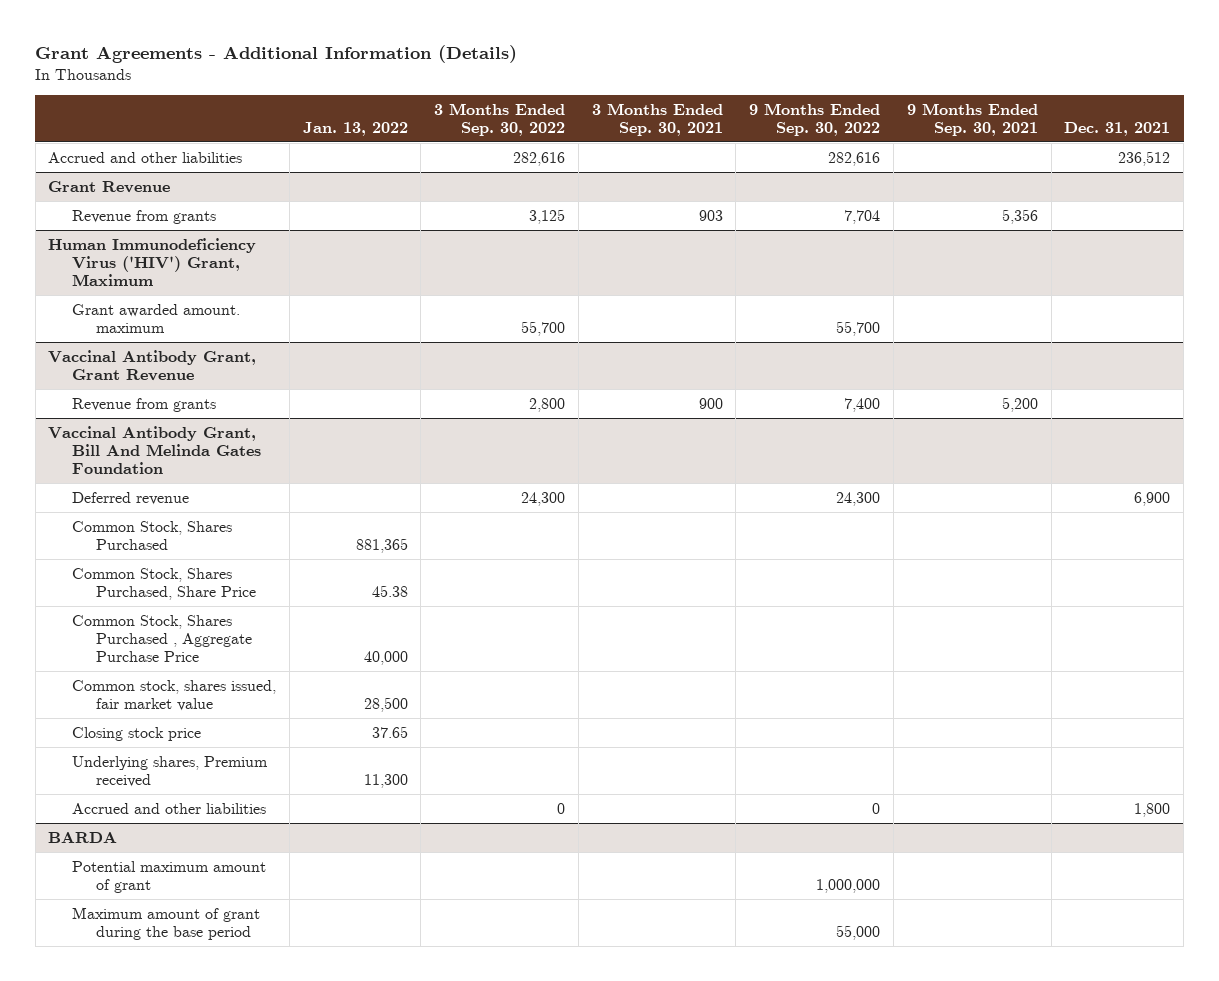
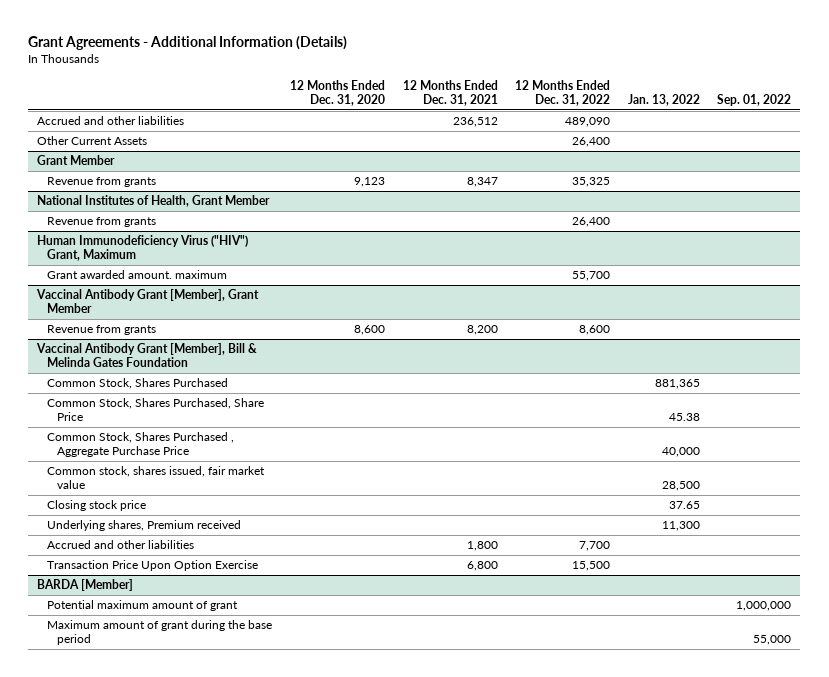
- | Jan. 13, 2022 | 3 Months Ended Sep. 30, 2022 | 3 Months Ended Sep. 30, 2021 | 9 Months Ended Sep. 30, 2022 | 9 Months Ended Sep. 30, 2021 | Dec. 31, 2021
+ | 12 Months Ended Dec. 31, 2020 | 12 Months Ended Dec. 31, 2021 | 12 Months Ended Dec. 31, 2022 | Jan. 13, 2022 | Sep. 01, 2022
- Grant Revenue
+ Other Current Assets | | | 26,400 | |
+ Grant Member
- Human Immunodeficiency Virus ('HIV') Grant, Maximum
+ National Institutes of Health, Grant Member
+ Revenue from grants | | | 26,400 | |
+ Human Immunodeficiency Virus ("HIV") Grant, Maximum
- Vaccinal Antibody Grant, Grant Revenue
+ Vaccinal Antibody Grant [Member], Grant Member
- Vaccinal Antibody Grant, Bill And Melinda Gates Foundation
- Deferred revenue | | 24,300 | | 24,300 | | 6,900
+ Vaccinal Antibody Grant [Member], Bill & Melinda Gates Foundation
- BARDA
+ Transaction Price Upon Option Exercise | | 6,800 | 15,500 | |
+ BARDA [Member]

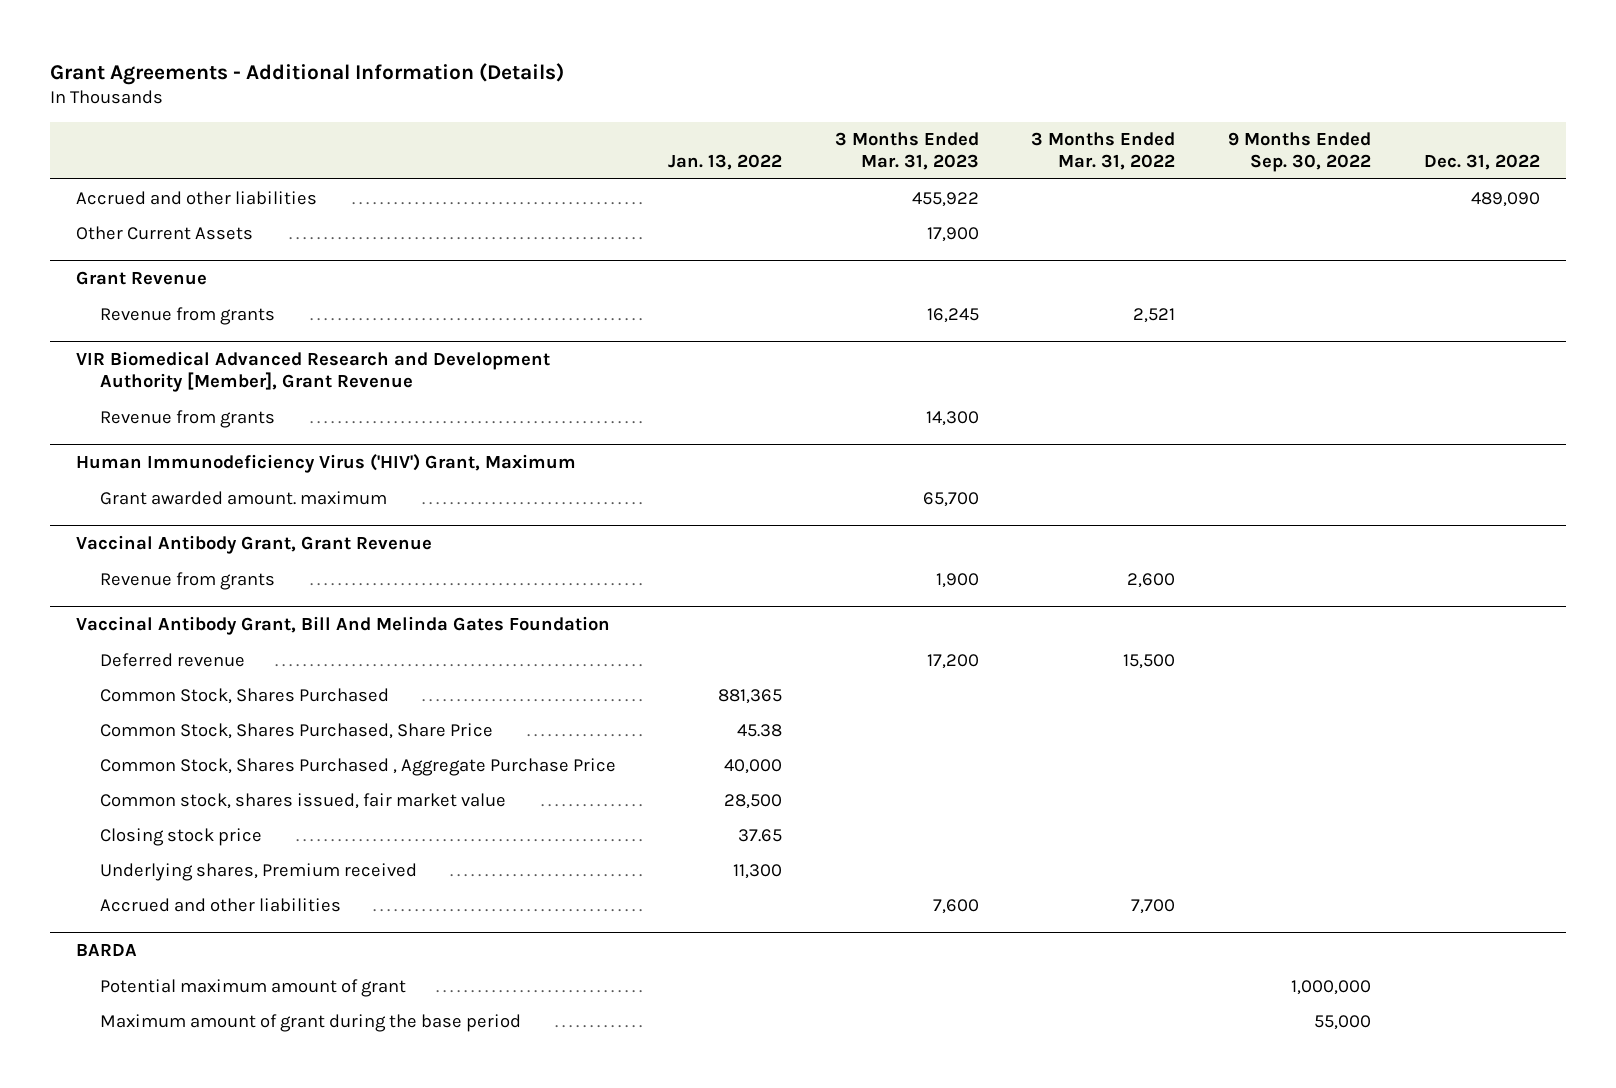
- | 12 Months Ended Dec. 31, 2020 | 12 Months Ended Dec. 31, 2021 | 12 Months Ended Dec. 31, 2022 | Jan. 13, 2022 | Sep. 01, 2022
+ | Jan. 13, 2022 | 3 Months Ended Mar. 31, 2023 | 3 Months Ended Mar. 31, 2022 | 9 Months Ended Sep. 30, 2022 | Dec. 31, 2022
- Grant Member
+ Grant Revenue
- National Institutes of Health, Grant Member
- Revenue from grants | | | 26,400 | |
- Human Immunodeficiency Virus ("HIV") Grant, Maximum
+ VIR Biomedical Advanced Research and Development Authority [Member], Grant Revenue
+ Revenue from grants | | 14,300 | | |
+ Human Immunodeficiency Virus ('HIV') Grant, Maximum
- Vaccinal Antibody Grant [Member], Grant Member
+ Vaccinal Antibody Grant, Grant Revenue
- Vaccinal Antibody Grant [Member], Bill & Melinda Gates Foundation
+ Vaccinal Antibody Grant, Bill And Melinda Gates Foundation
+ Deferred revenue | | 17,200 | 15,500 | |
- Transaction Price Upon Option Exercise | | 6,800 | 15,500 | |
- BARDA [Member]
+ BARDA

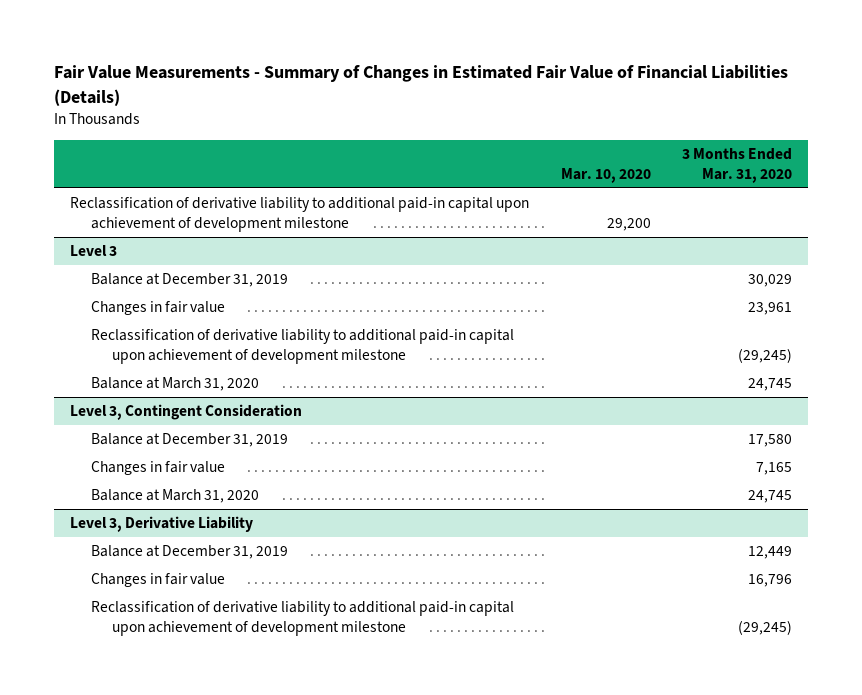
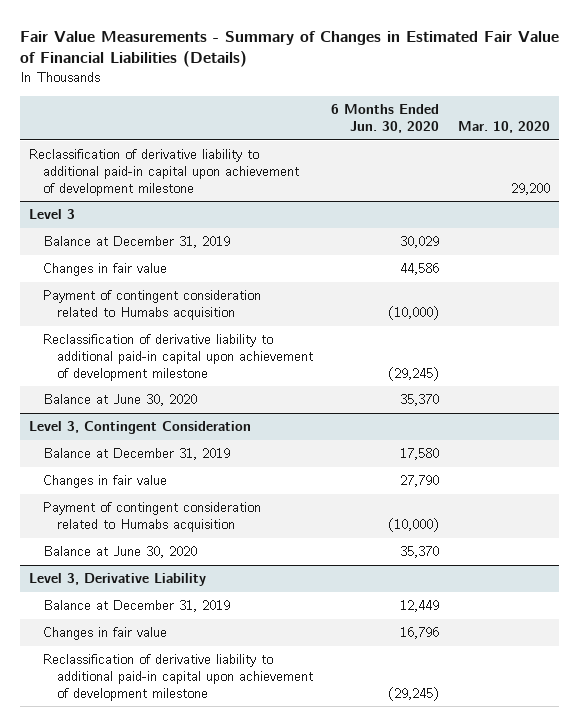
- | Mar. 10, 2020 | 3 Months Ended Mar. 31, 2020
+ | 6 Months Ended Jun. 30, 2020 | Mar. 10, 2020
@ Level 3
+ Payment of contingent consideration related to Humabs acquisition | (10,000) |
- Balance at March 31, 2020 | | 24,745
+ Balance at June 30, 2020 | 35,370 |
@ Level 3, Contingent Consideration
- Balance at March 31, 2020 | | 24,745
+ Payment of contingent consideration related to Humabs acquisition | (10,000) |
+ Balance at June 30, 2020 | 35,370 |

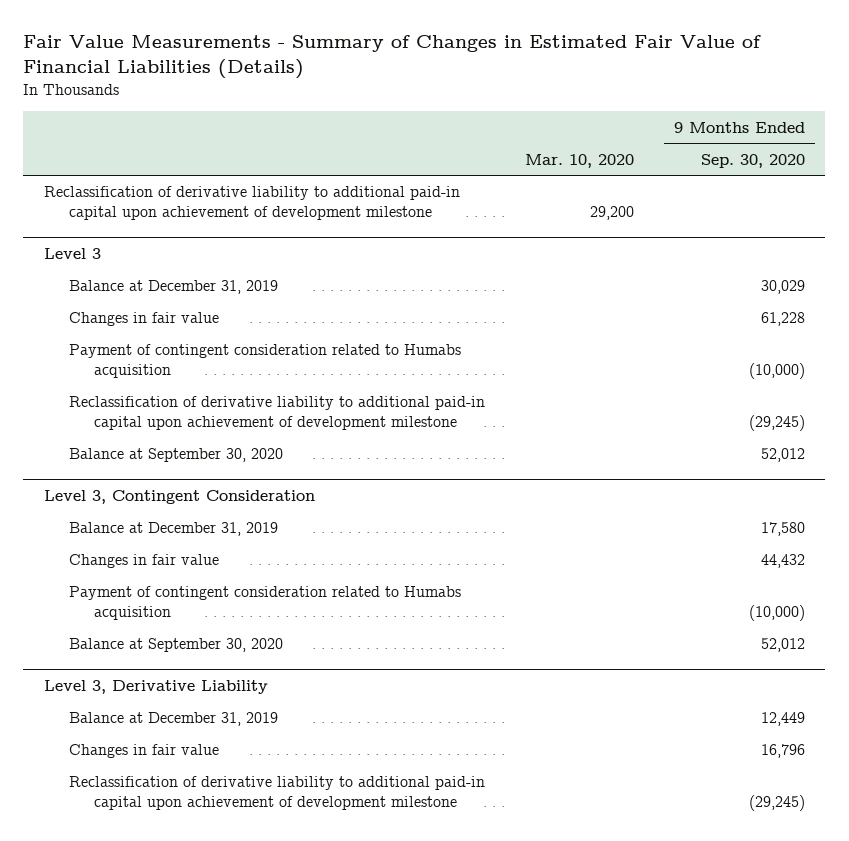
- | 6 Months Ended Jun. 30, 2020 | Mar. 10, 2020
+ | Mar. 10, 2020 | 9 Months Ended Sep. 30, 2020
@ Level 3
- Balance at June 30, 2020 | 35,370 |
+ Balance at September 30, 2020 | | 52,012
@ Level 3, Contingent Consideration
- Balance at June 30, 2020 | 35,370 |
+ Balance at September 30, 2020 | | 52,012

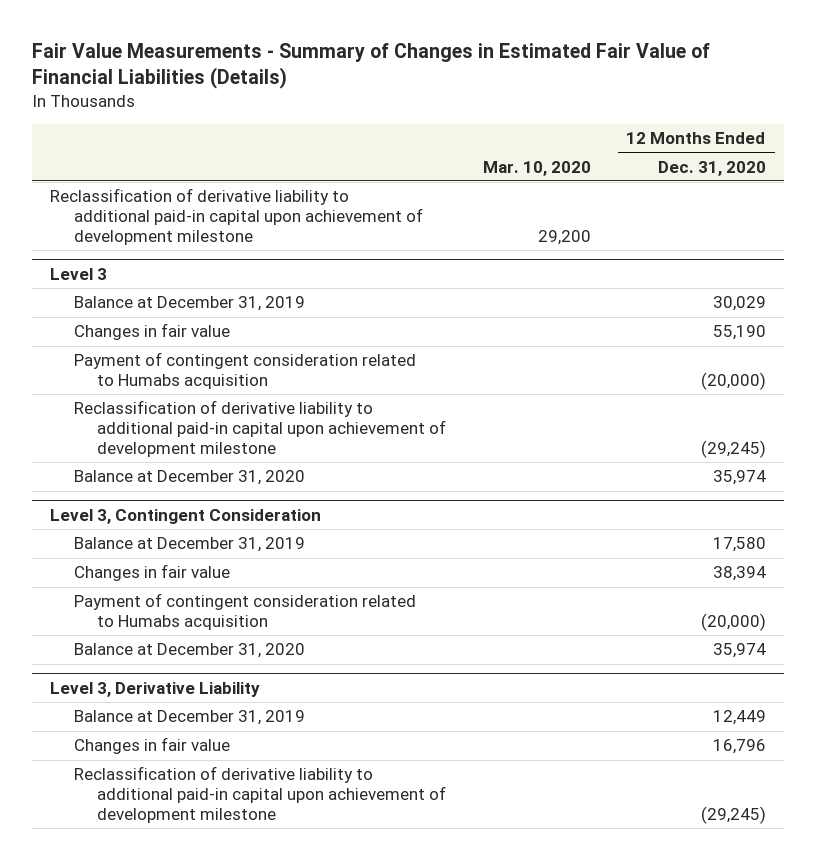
- | Mar. 10, 2020 | 9 Months Ended Sep. 30, 2020
+ | Mar. 10, 2020 | 12 Months Ended Dec. 31, 2020
@ Level 3
- Balance at September 30, 2020 | | 52,012
+ Balance at December 31, 2020 | | 35,974
@ Level 3, Contingent Consideration
- Balance at September 30, 2020 | | 52,012
+ Balance at December 31, 2020 | | 35,974

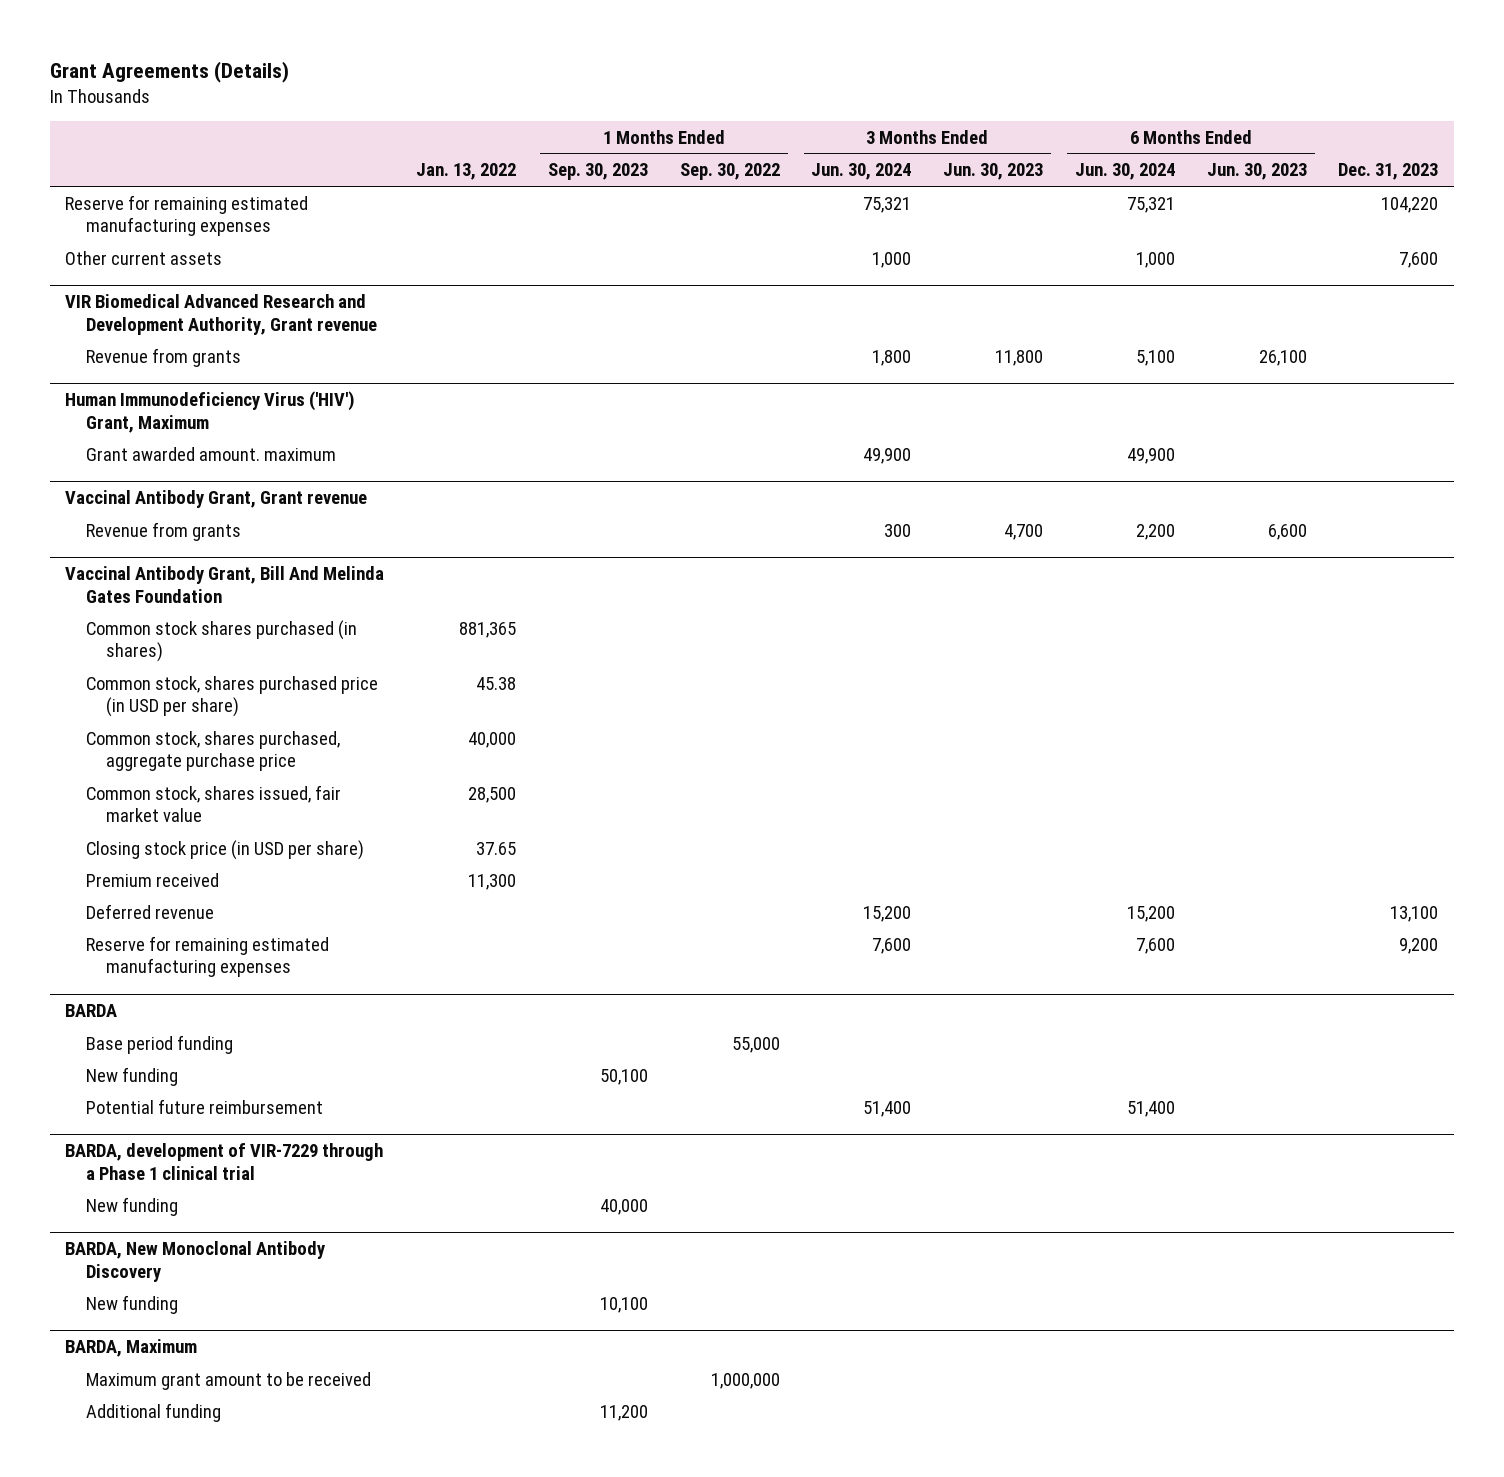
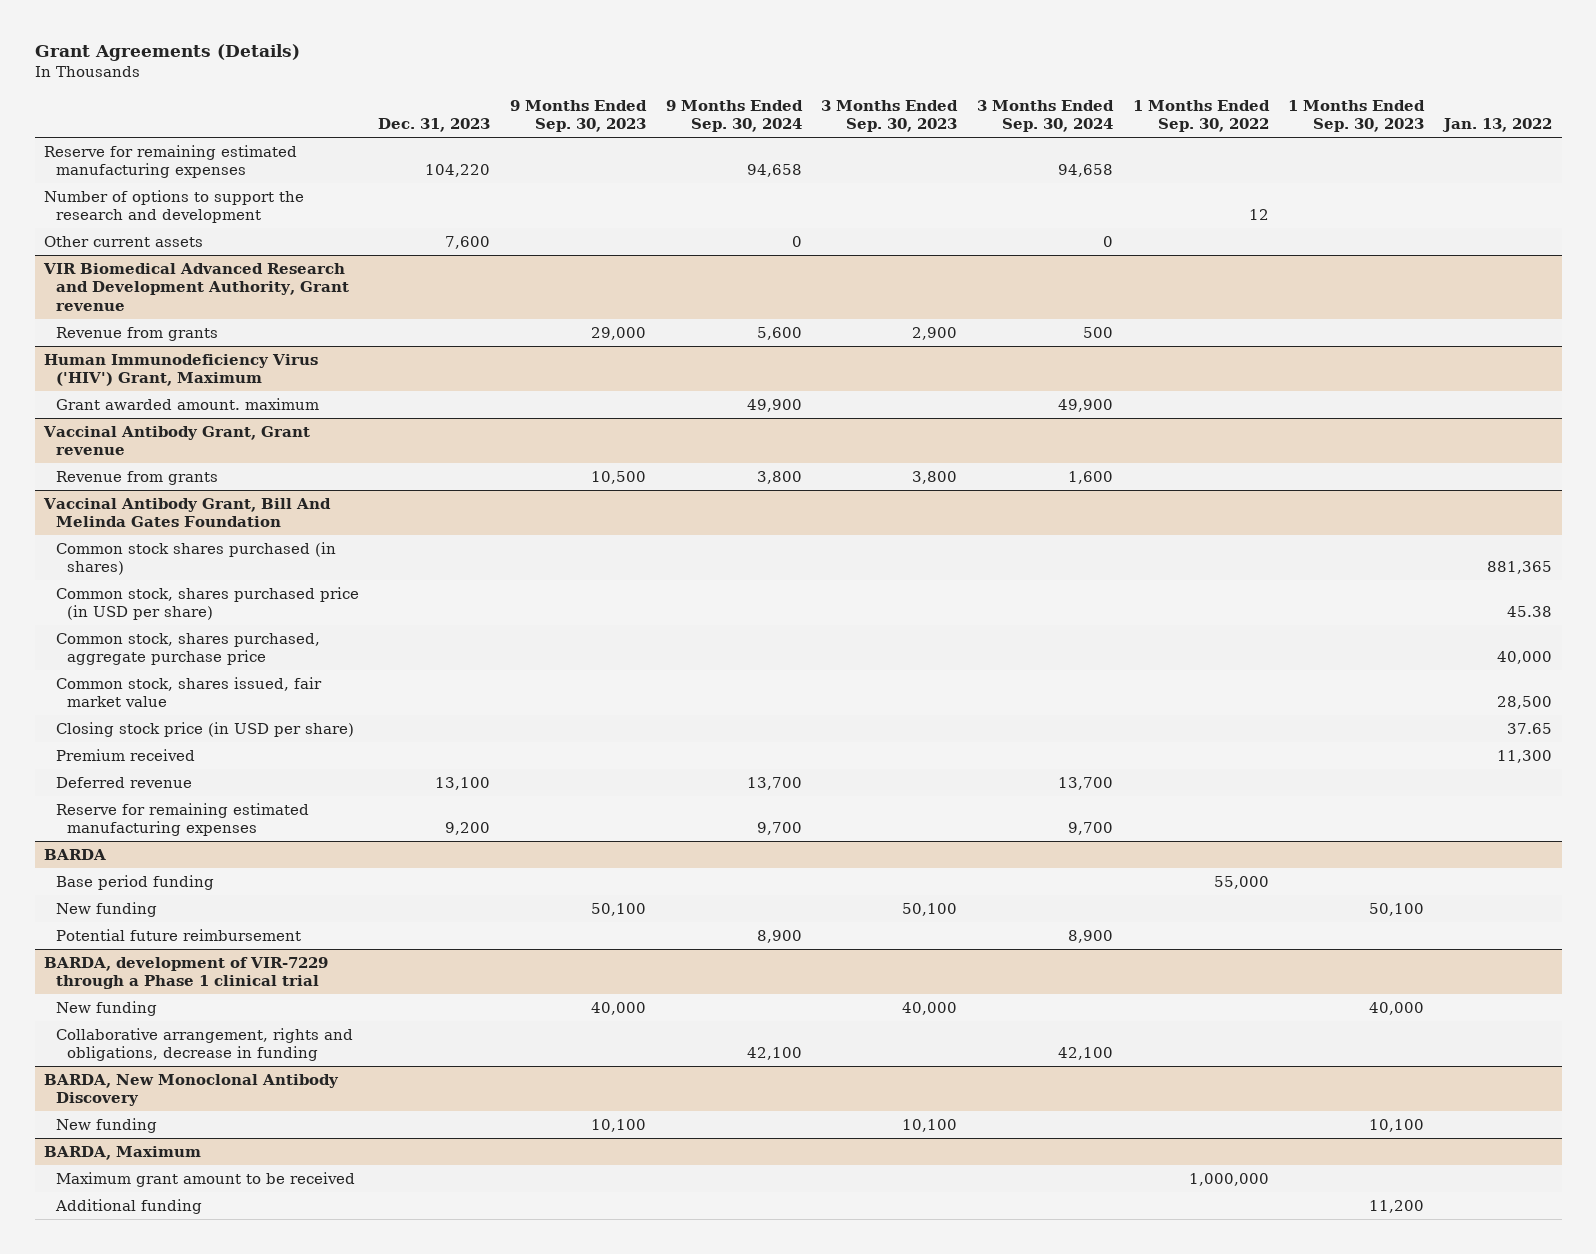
- | Jan. 13, 2022 | 1 Months Ended Sep. 30, 2023 | 1 Months Ended Sep. 30, 2022 | 3 Months Ended Jun. 30, 2024 | 3 Months Ended Jun. 30, 2023 | 6 Months Ended Jun. 30, 2024 | 6 Months Ended Jun. 30, 2023 | Dec. 31, 2023
+ | Dec. 31, 2023 | 9 Months Ended Sep. 30, 2023 | 9 Months Ended Sep. 30, 2024 | 3 Months Ended Sep. 30, 2023 | 3 Months Ended Sep. 30, 2024 | 1 Months Ended Sep. 30, 2022 | 1 Months Ended Sep. 30, 2023 | Jan. 13, 2022
+ Number of options to support the research and development | | | | | | 12 | |
@ BARDA, development of VIR-7229 through a Phase 1 clinical trial
+ Collaborative arrangement, rights and obligations, decrease in funding | | | 42,100 | | 42,100 | | |

